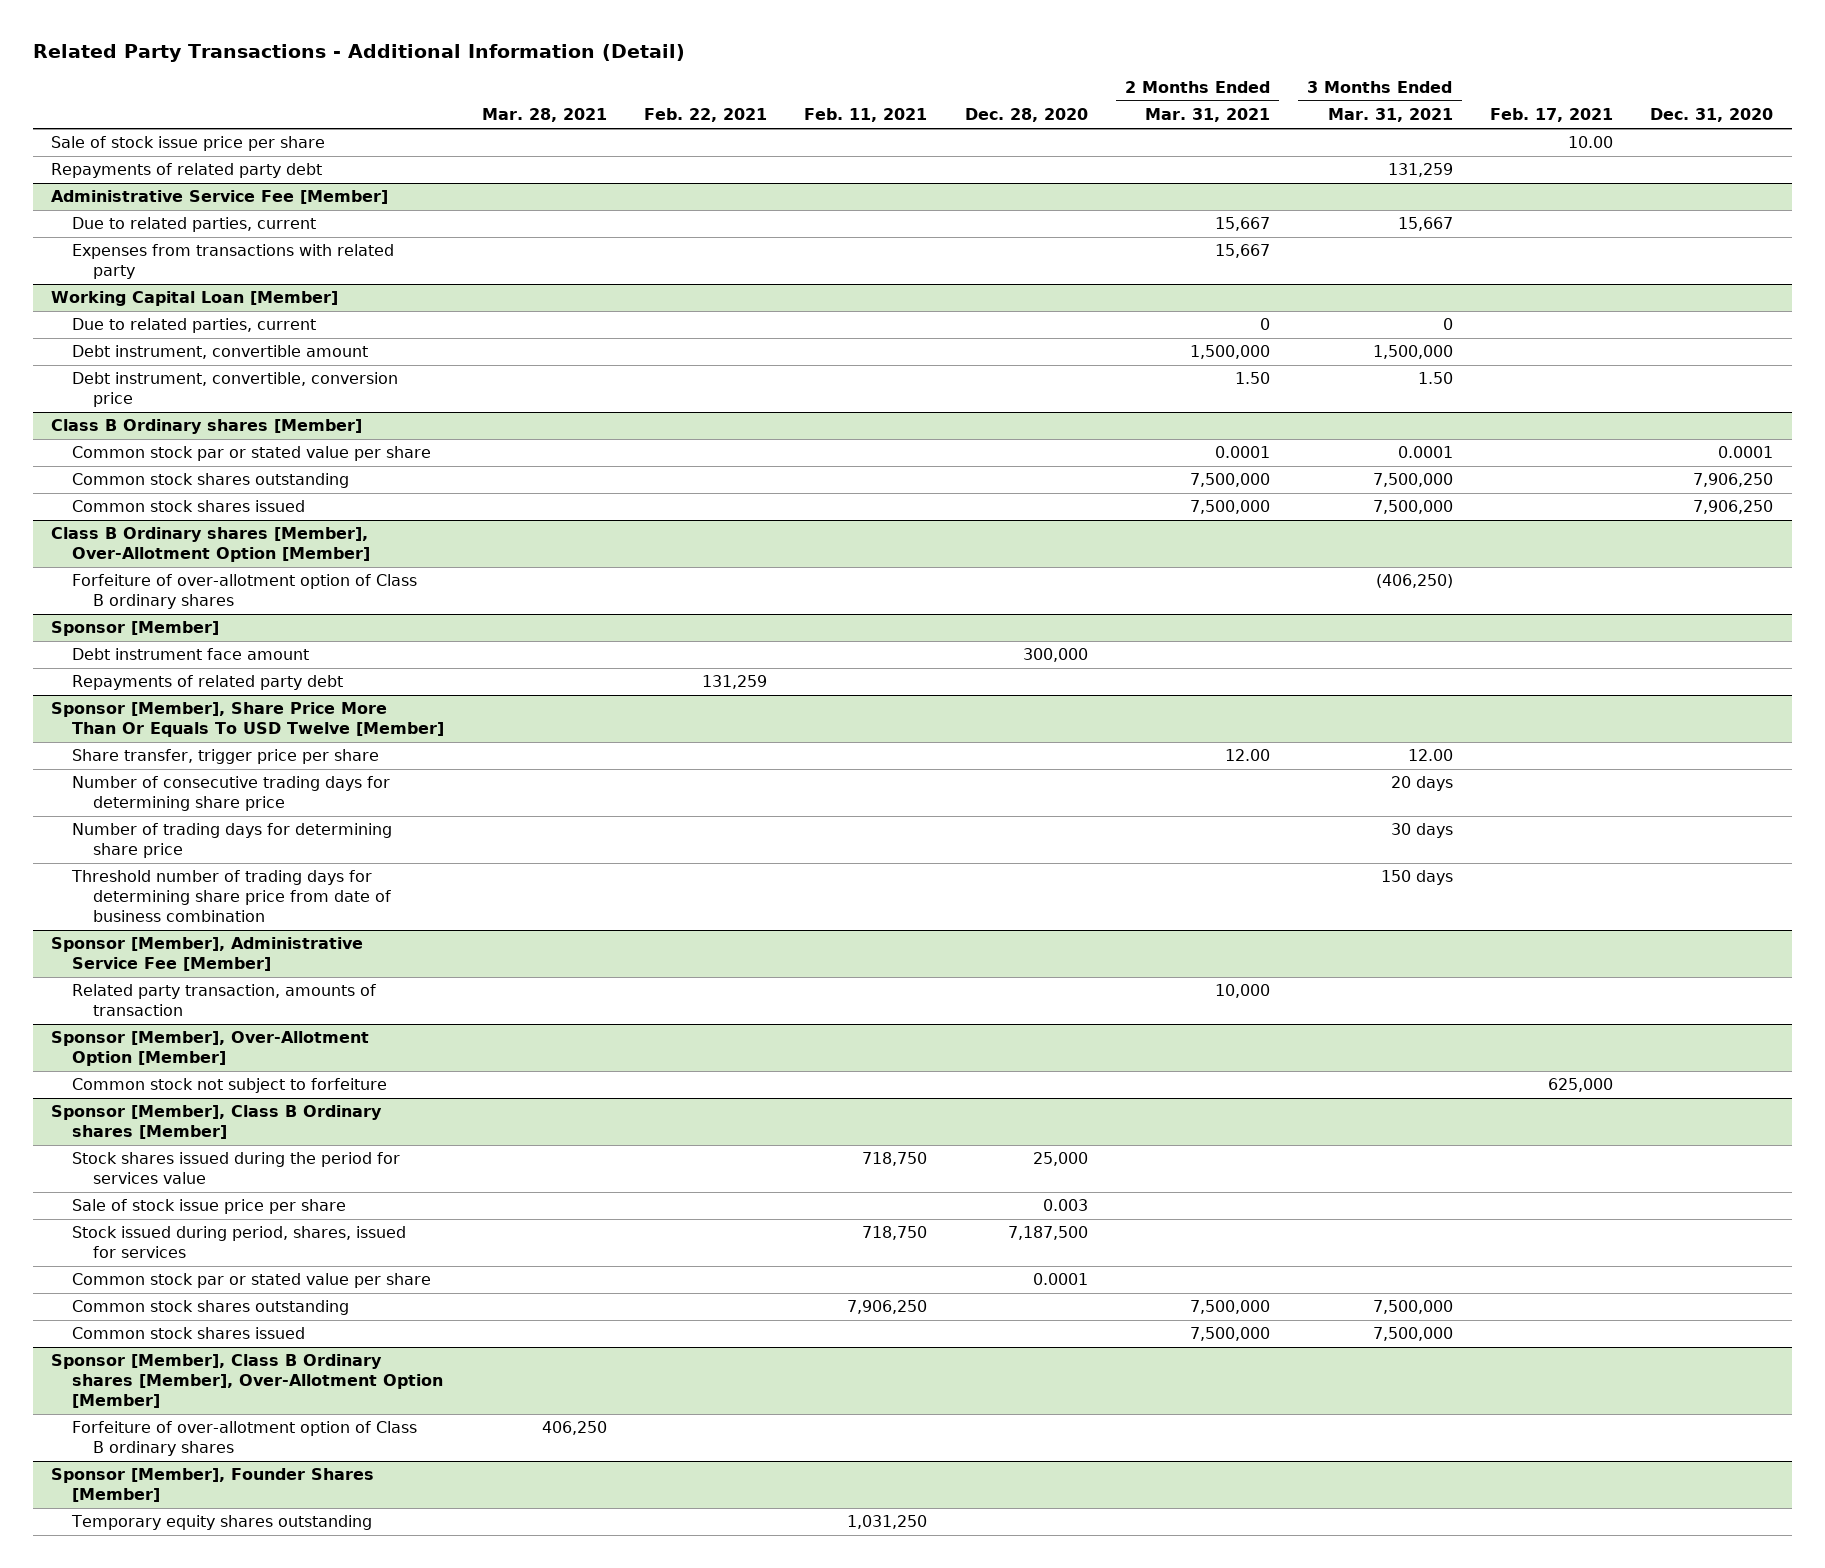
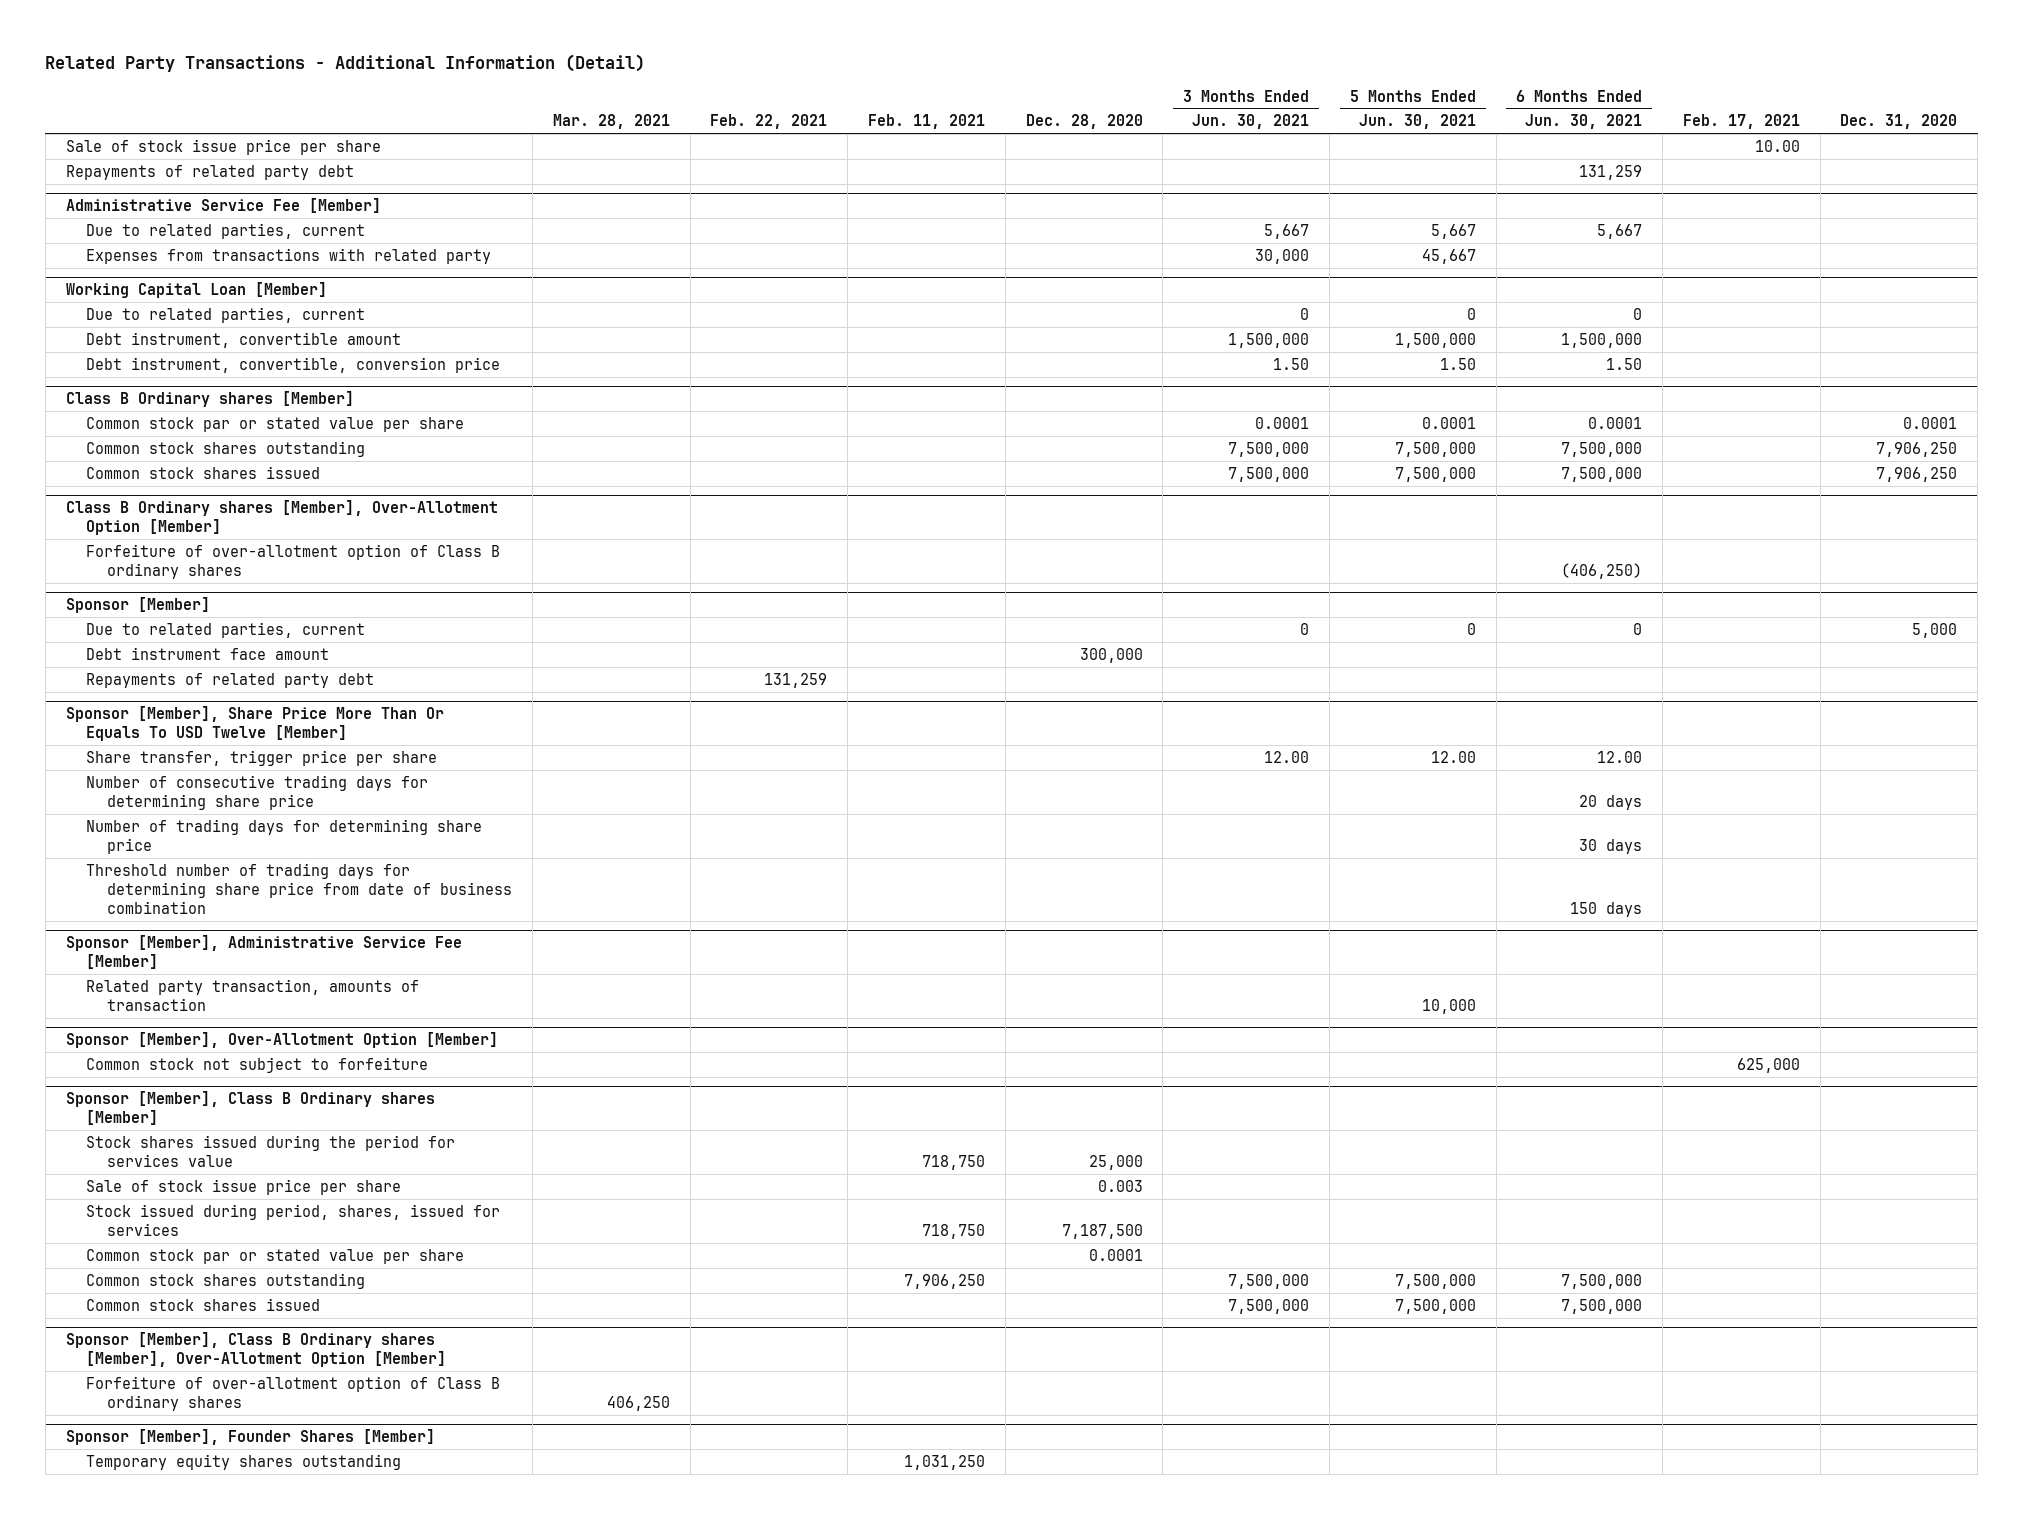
- | Mar. 28, 2021 | Feb. 22, 2021 | Feb. 11, 2021 | Dec. 28, 2020 | 2 Months Ended Mar. 31, 2021 | 3 Months Ended Mar. 31, 2021 | Feb. 17, 2021 | Dec. 31, 2020
+ | Mar. 28, 2021 | Feb. 22, 2021 | Feb. 11, 2021 | Dec. 28, 2020 | 3 Months Ended Jun. 30, 2021 | 5 Months Ended Jun. 30, 2021 | 6 Months Ended Jun. 30, 2021 | Feb. 17, 2021 | Dec. 31, 2020
@ Sponsor [Member]
+ Due to related parties, current | | | | | 0 | 0 | 0 | | 5,000

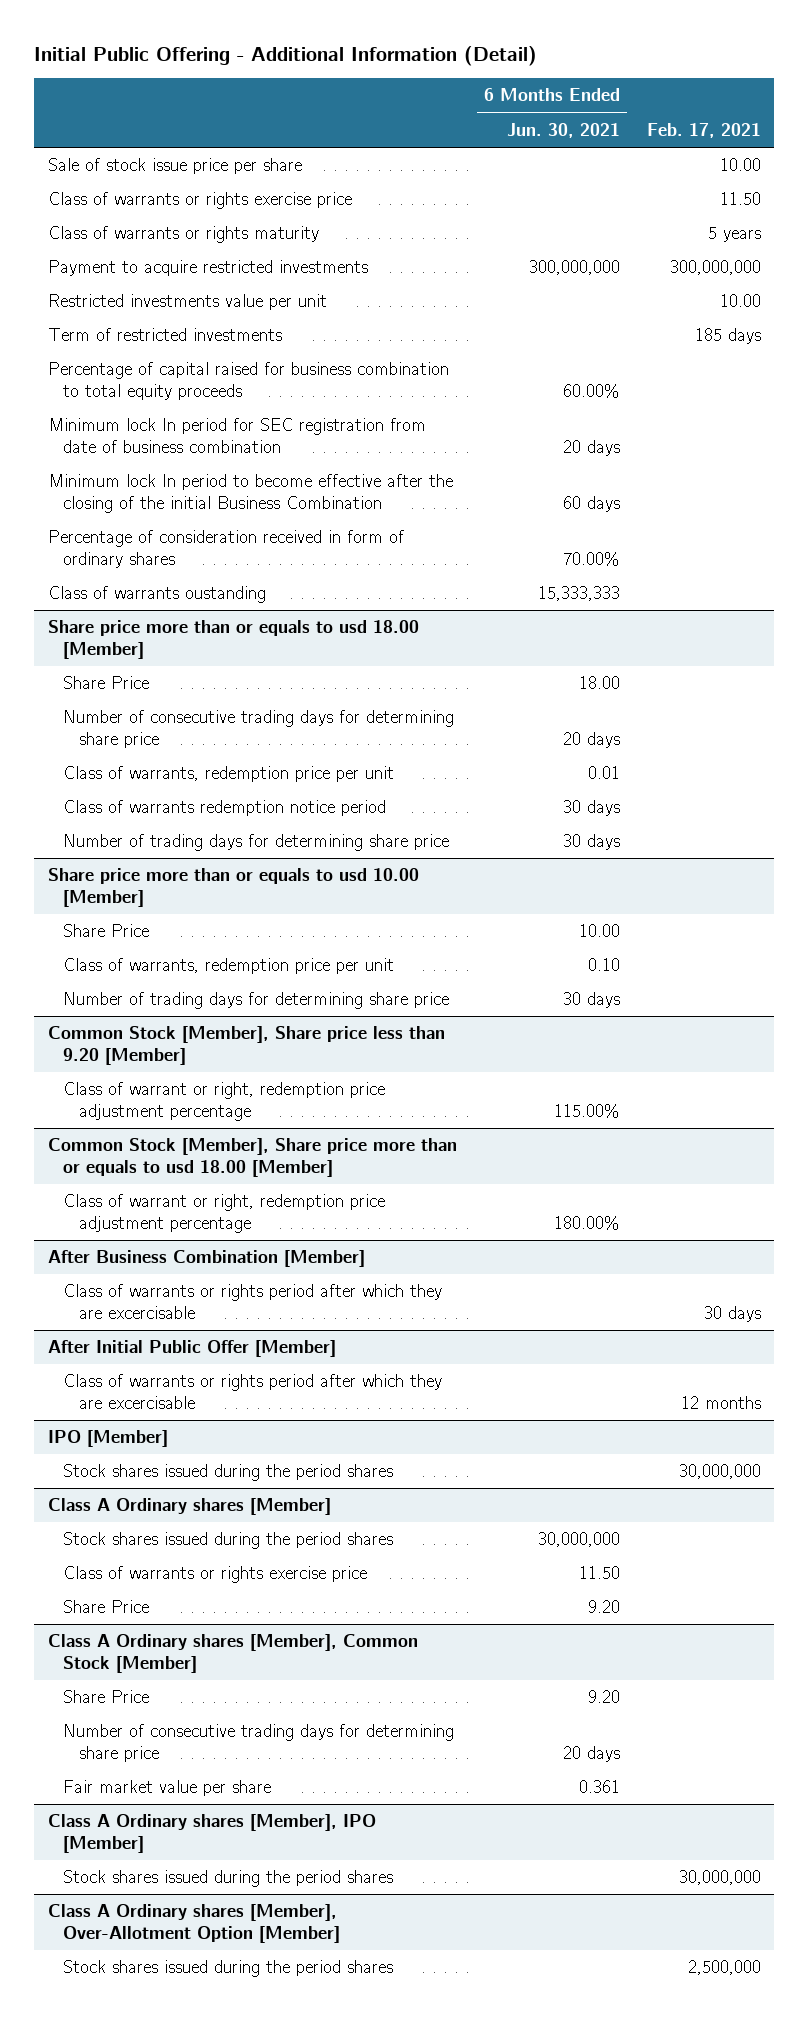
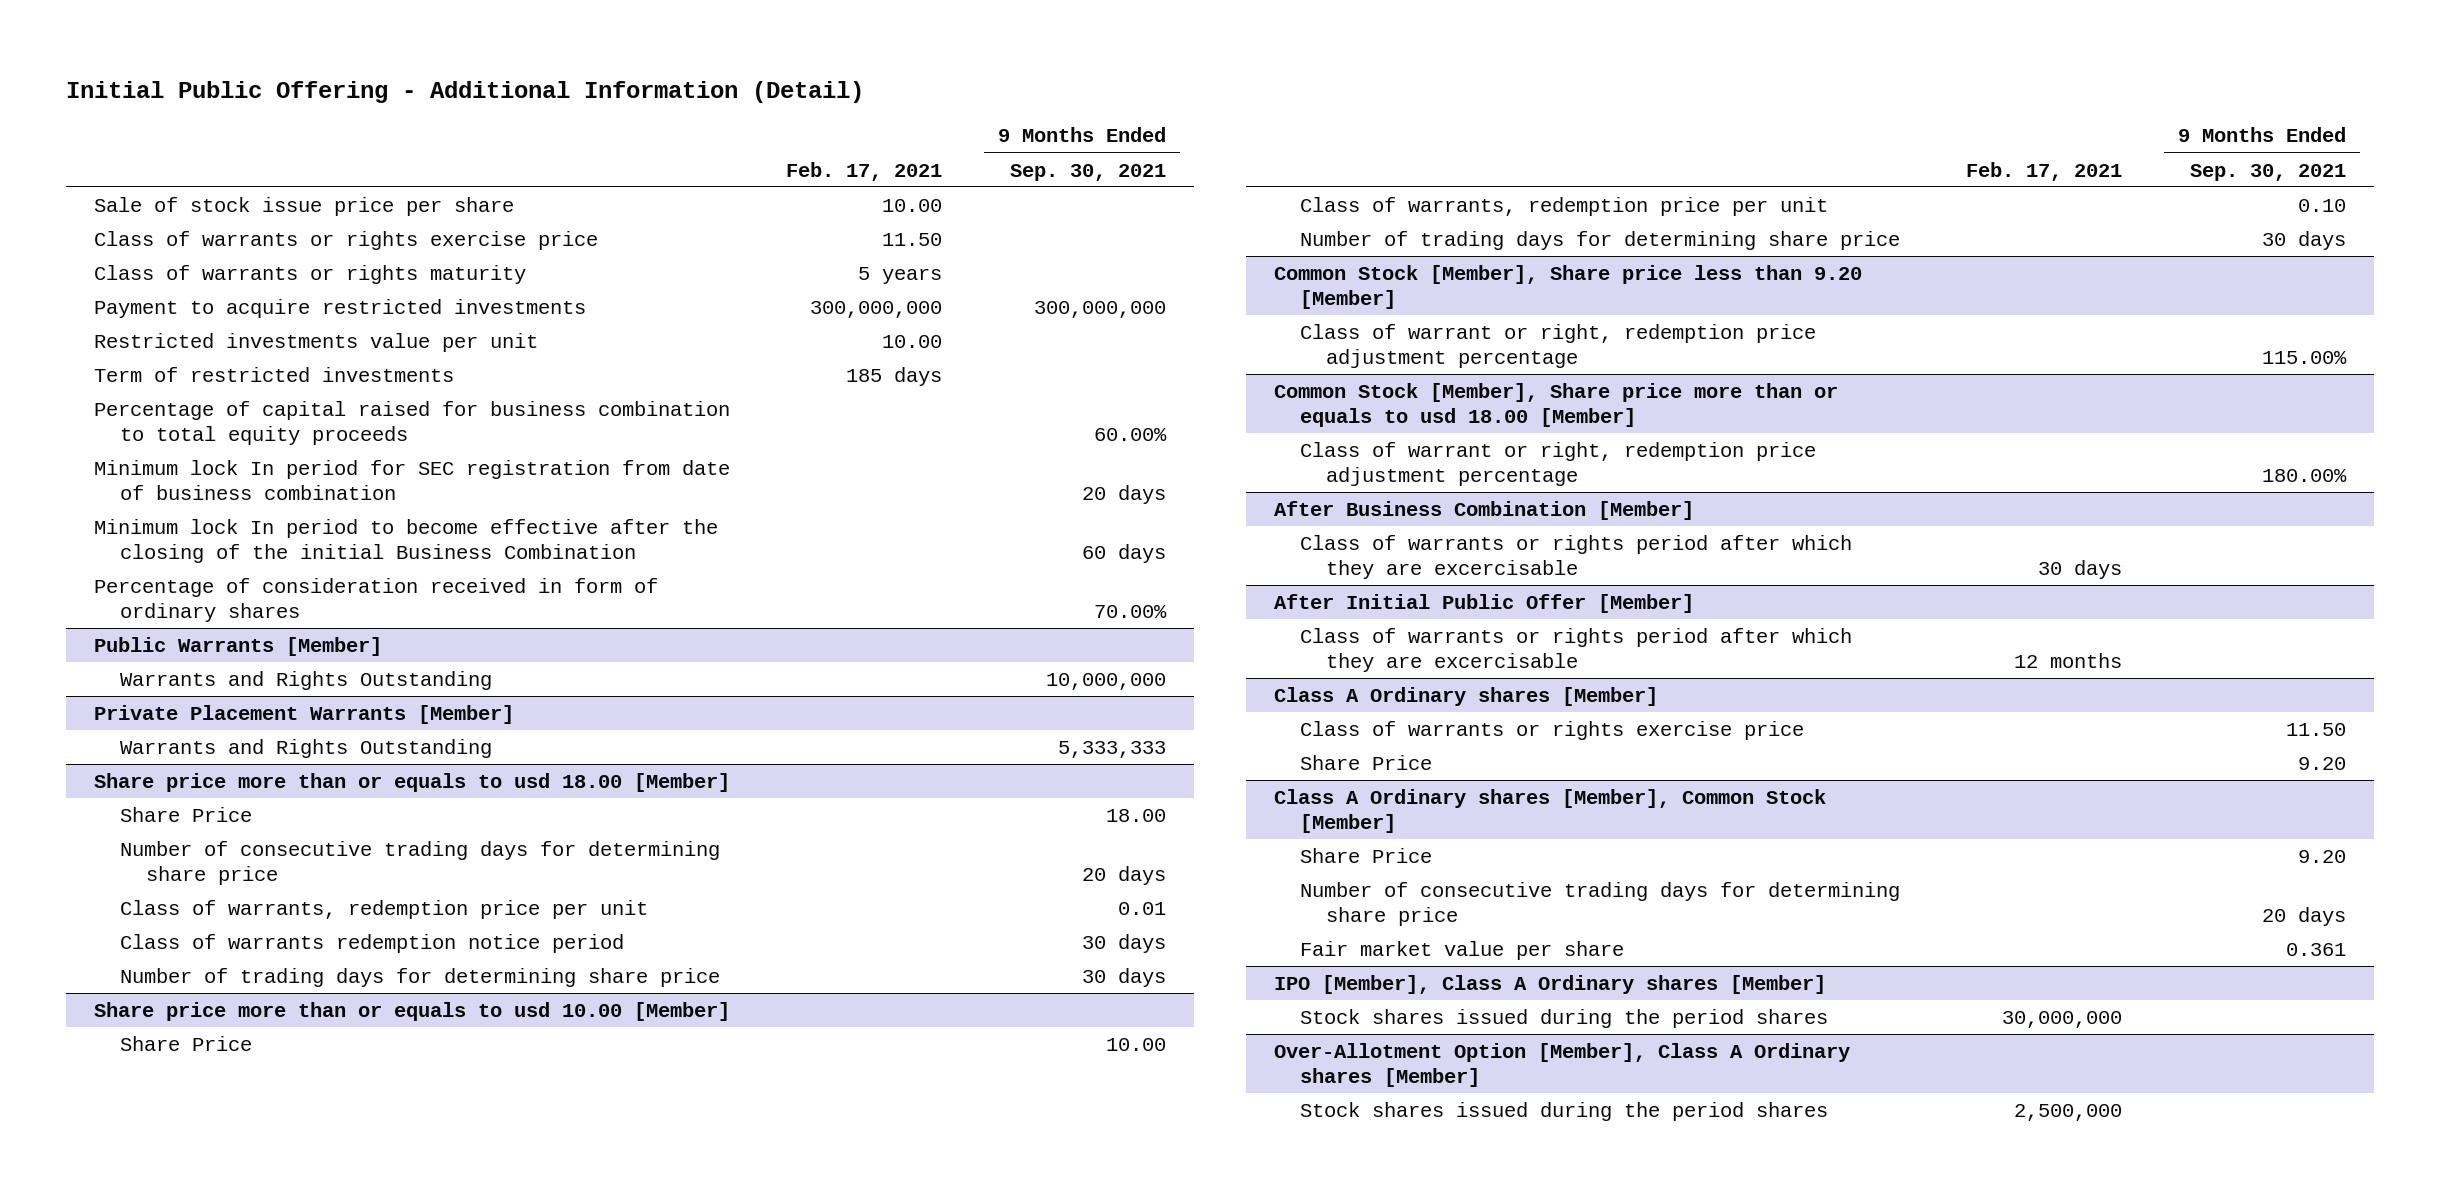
- | 6 Months Ended Jun. 30, 2021 | Feb. 17, 2021
+ | Feb. 17, 2021 | 9 Months Ended Sep. 30, 2021
- Class of warrants oustanding | 15,333,333 |
+ Public Warrants [Member]
+ Warrants and Rights Outstanding | | 10,000,000
+ Private Placement Warrants [Member]
+ Warrants and Rights Outstanding | | 5,333,333
- IPO [Member]
- Stock shares issued during the period shares | | 30,000,000
@ Class A Ordinary shares [Member]
- Stock shares issued during the period shares | 30,000,000 |
- Class A Ordinary shares [Member], IPO [Member]
+ IPO [Member], Class A Ordinary shares [Member]
- Class A Ordinary shares [Member], Over-Allotment Option [Member]
+ Over-Allotment Option [Member], Class A Ordinary shares [Member]

